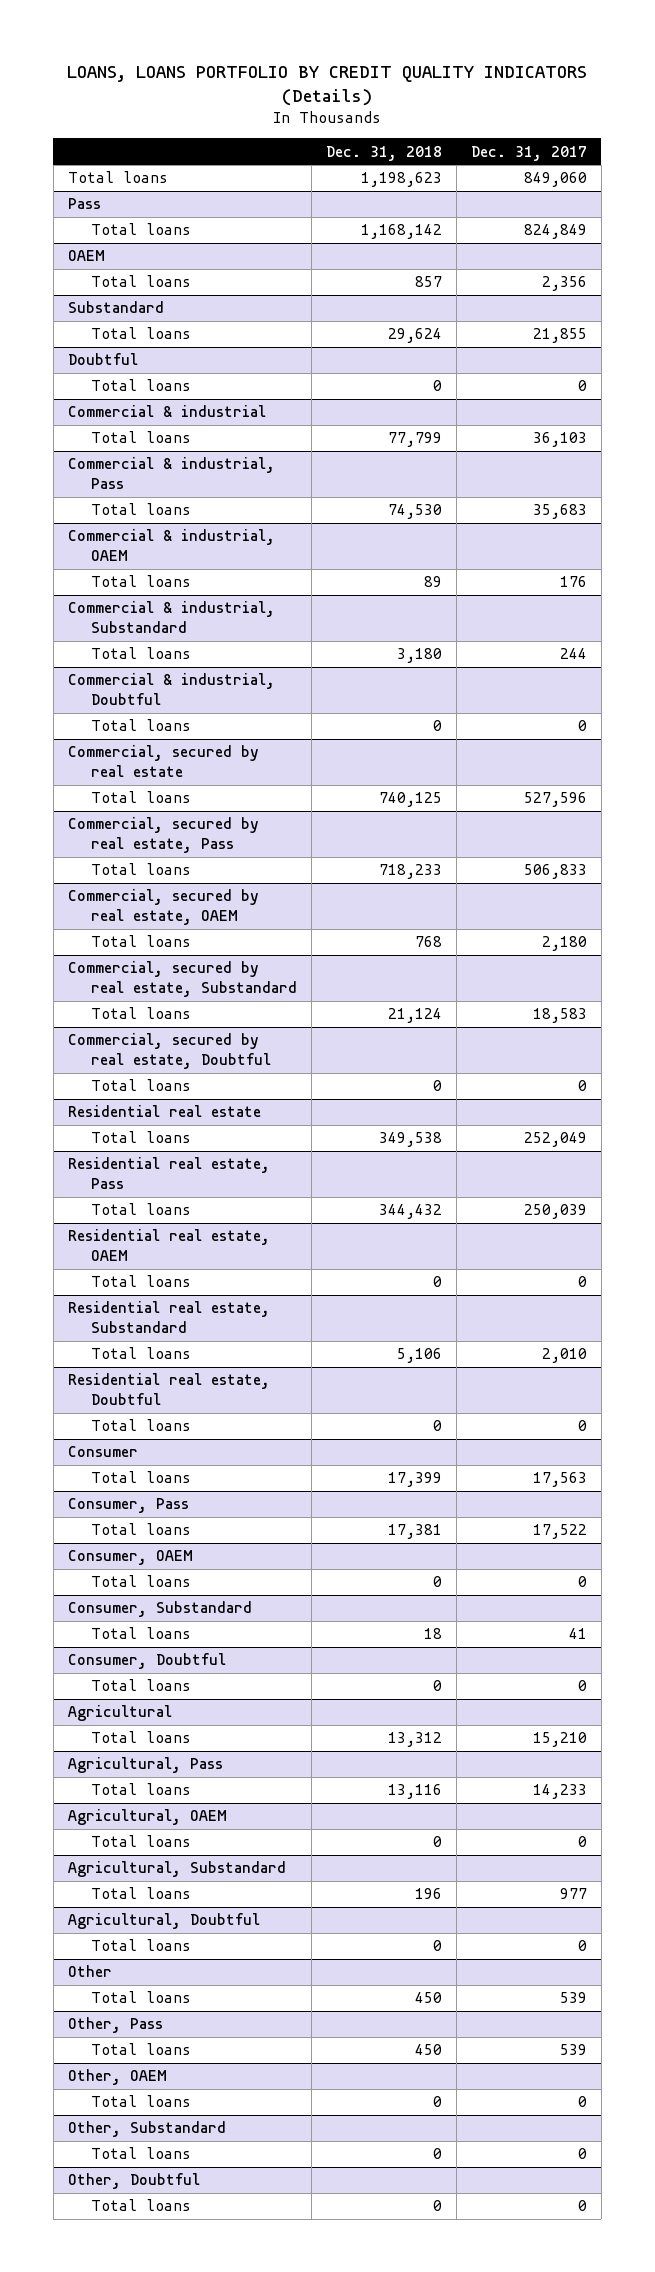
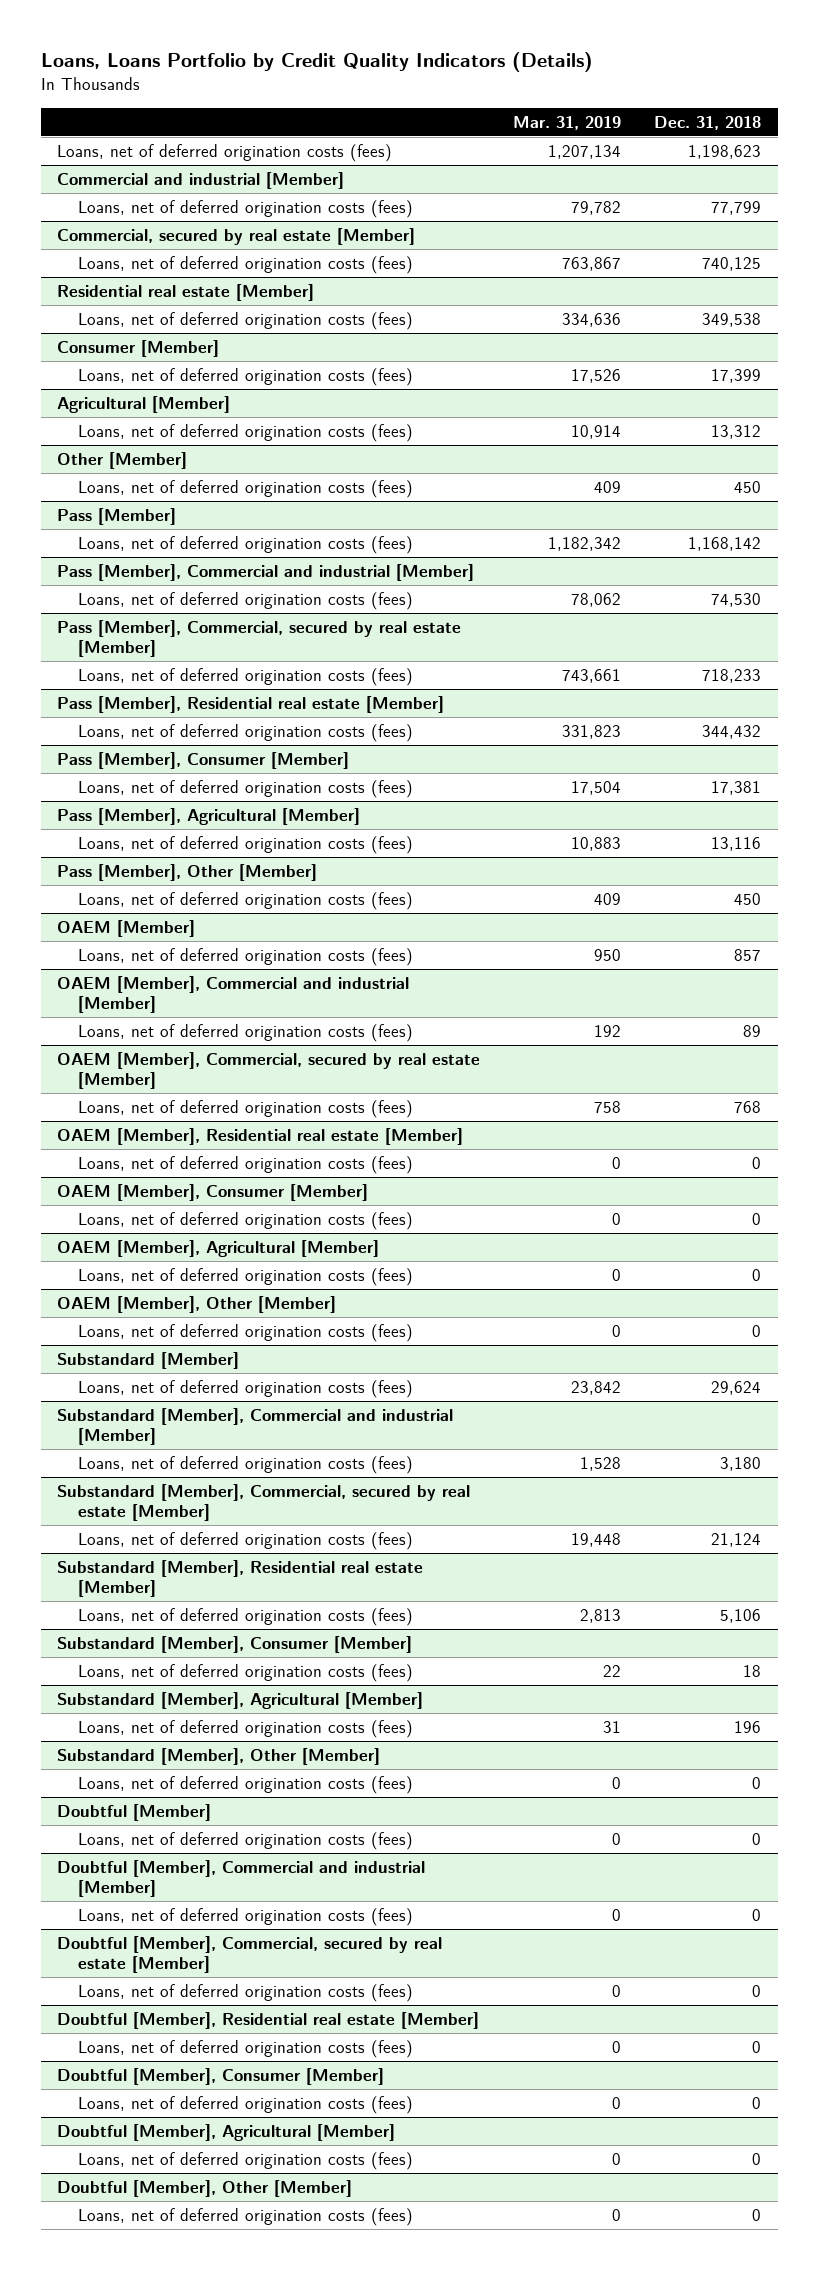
- LOANS, LOANS PORTFOLIO BY CREDIT QUALITY INDICATORS (Details)
+ Loans, Loans Portfolio by Credit Quality Indicators (Details)
- | Dec. 31, 2018 | Dec. 31, 2017
+ | Mar. 31, 2019 | Dec. 31, 2018
- Total loans | 1,198,623 | 849,060
- Pass
- Total loans | 1,168,142 | 824,849
- OAEM
- Total loans | 857 | 2,356
- Substandard
- Total loans | 29,624 | 21,855
- Doubtful
- Total loans | 0 | 0
- Commercial & industrial
- Total loans | 77,799 | 36,103
- Commercial & industrial, Pass
- Total loans | 74,530 | 35,683
- Commercial & industrial, OAEM
- Total loans | 89 | 176
- Commercial & industrial, Substandard
- Total loans | 3,180 | 244
- Commercial & industrial, Doubtful
- Total loans | 0 | 0
- Commercial, secured by real estate
- Total loans | 740,125 | 527,596
- Commercial, secured by real estate, Pass
- Total loans | 718,233 | 506,833
- Commercial, secured by real estate, OAEM
- Total loans | 768 | 2,180
- Commercial, secured by real estate, Substandard
- Total loans | 21,124 | 18,583
- Commercial, secured by real estate, Doubtful
- Total loans | 0 | 0
- Residential real estate
- Total loans | 349,538 | 252,049
- Residential real estate, Pass
- Total loans | 344,432 | 250,039
- Residential real estate, OAEM
- Total loans | 0 | 0
- Residential real estate, Substandard
- Total loans | 5,106 | 2,010
- Residential real estate, Doubtful
- Total loans | 0 | 0
- Consumer
- Total loans | 17,399 | 17,563
- Consumer, Pass
- Total loans | 17,381 | 17,522
- Consumer, OAEM
- Total loans | 0 | 0
- Consumer, Substandard
- Total loans | 18 | 41
- Consumer, Doubtful
- Total loans | 0 | 0
- Agricultural
- Total loans | 13,312 | 15,210
- Agricultural, Pass
- Total loans | 13,116 | 14,233
- Agricultural, OAEM
- Total loans | 0 | 0
- Agricultural, Substandard
- Total loans | 196 | 977
- Agricultural, Doubtful
- Total loans | 0 | 0
- Other
- Total loans | 450 | 539
- Other, Pass
- Total loans | 450 | 539
- Other, OAEM
- Total loans | 0 | 0
- Other, Substandard
- Total loans | 0 | 0
- Other, Doubtful
- Total loans | 0 | 0
+ Loans, net of deferred origination costs (fees) | 1,207,134 | 1,198,623
+ Commercial and industrial [Member]
+ Loans, net of deferred origination costs (fees) | 79,782 | 77,799
+ Commercial, secured by real estate [Member]
+ Loans, net of deferred origination costs (fees) | 763,867 | 740,125
+ Residential real estate [Member]
+ Loans, net of deferred origination costs (fees) | 334,636 | 349,538
+ Consumer [Member]
+ Loans, net of deferred origination costs (fees) | 17,526 | 17,399
+ Agricultural [Member]
+ Loans, net of deferred origination costs (fees) | 10,914 | 13,312
+ Other [Member]
+ Loans, net of deferred origination costs (fees) | 409 | 450
+ Pass [Member]
+ Loans, net of deferred origination costs (fees) | 1,182,342 | 1,168,142
+ Pass [Member], Commercial and industrial [Member]
+ Loans, net of deferred origination costs (fees) | 78,062 | 74,530
+ Pass [Member], Commercial, secured by real estate [Member]
+ Loans, net of deferred origination costs (fees) | 743,661 | 718,233
+ Pass [Member], Residential real estate [Member]
+ Loans, net of deferred origination costs (fees) | 331,823 | 344,432
+ Pass [Member], Consumer [Member]
+ Loans, net of deferred origination costs (fees) | 17,504 | 17,381
+ Pass [Member], Agricultural [Member]
+ Loans, net of deferred origination costs (fees) | 10,883 | 13,116
+ Pass [Member], Other [Member]
+ Loans, net of deferred origination costs (fees) | 409 | 450
+ OAEM [Member]
+ Loans, net of deferred origination costs (fees) | 950 | 857
+ OAEM [Member], Commercial and industrial [Member]
+ Loans, net of deferred origination costs (fees) | 192 | 89
+ OAEM [Member], Commercial, secured by real estate [Member]
+ Loans, net of deferred origination costs (fees) | 758 | 768
+ OAEM [Member], Residential real estate [Member]
+ Loans, net of deferred origination costs (fees) | 0 | 0
+ OAEM [Member], Consumer [Member]
+ Loans, net of deferred origination costs (fees) | 0 | 0
+ OAEM [Member], Agricultural [Member]
+ Loans, net of deferred origination costs (fees) | 0 | 0
+ OAEM [Member], Other [Member]
+ Loans, net of deferred origination costs (fees) | 0 | 0
+ Substandard [Member]
+ Loans, net of deferred origination costs (fees) | 23,842 | 29,624
+ Substandard [Member], Commercial and industrial [Member]
+ Loans, net of deferred origination costs (fees) | 1,528 | 3,180
+ Substandard [Member], Commercial, secured by real estate [Member]
+ Loans, net of deferred origination costs (fees) | 19,448 | 21,124
+ Substandard [Member], Residential real estate [Member]
+ Loans, net of deferred origination costs (fees) | 2,813 | 5,106
+ Substandard [Member], Consumer [Member]
+ Loans, net of deferred origination costs (fees) | 22 | 18
+ Substandard [Member], Agricultural [Member]
+ Loans, net of deferred origination costs (fees) | 31 | 196
+ Substandard [Member], Other [Member]
+ Loans, net of deferred origination costs (fees) | 0 | 0
+ Doubtful [Member]
+ Loans, net of deferred origination costs (fees) | 0 | 0
+ Doubtful [Member], Commercial and industrial [Member]
+ Loans, net of deferred origination costs (fees) | 0 | 0
+ Doubtful [Member], Commercial, secured by real estate [Member]
+ Loans, net of deferred origination costs (fees) | 0 | 0
+ Doubtful [Member], Residential real estate [Member]
+ Loans, net of deferred origination costs (fees) | 0 | 0
+ Doubtful [Member], Consumer [Member]
+ Loans, net of deferred origination costs (fees) | 0 | 0
+ Doubtful [Member], Agricultural [Member]
+ Loans, net of deferred origination costs (fees) | 0 | 0
+ Doubtful [Member], Other [Member]
+ Loans, net of deferred origination costs (fees) | 0 | 0

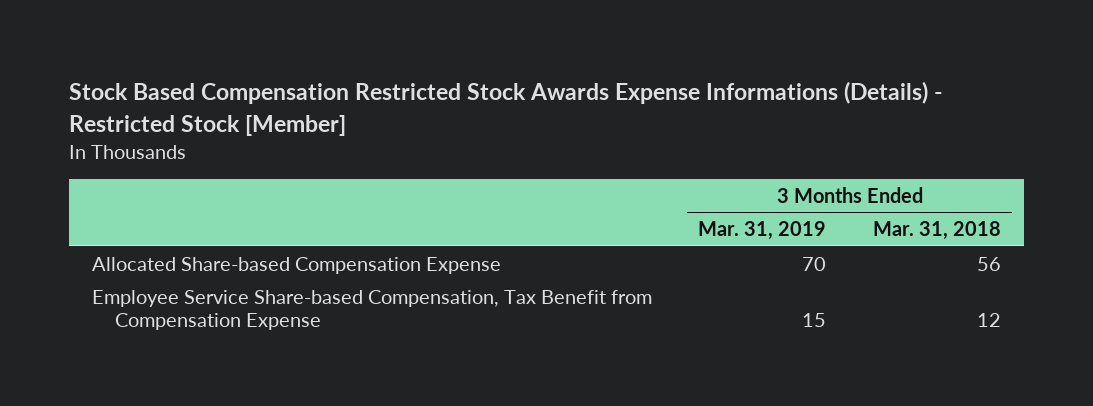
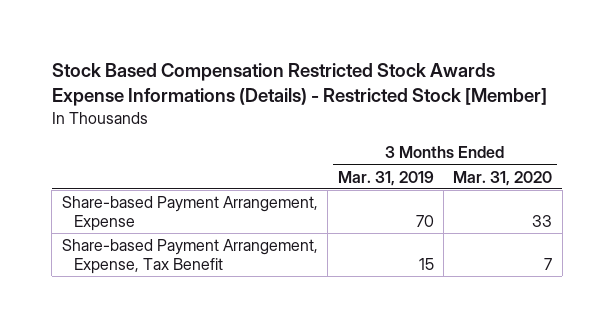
- | 3 Months Ended Mar. 31, 2019 | 3 Months Ended Mar. 31, 2018
+ | 3 Months Ended Mar. 31, 2019 | 3 Months Ended Mar. 31, 2020
- Allocated Share-based Compensation Expense | 70 | 56
- Employee Service Share-based Compensation, Tax Benefit from Compensation Expense | 15 | 12
+ Share-based Payment Arrangement, Expense | 70 | 33
+ Share-based Payment Arrangement, Expense, Tax Benefit | 15 | 7

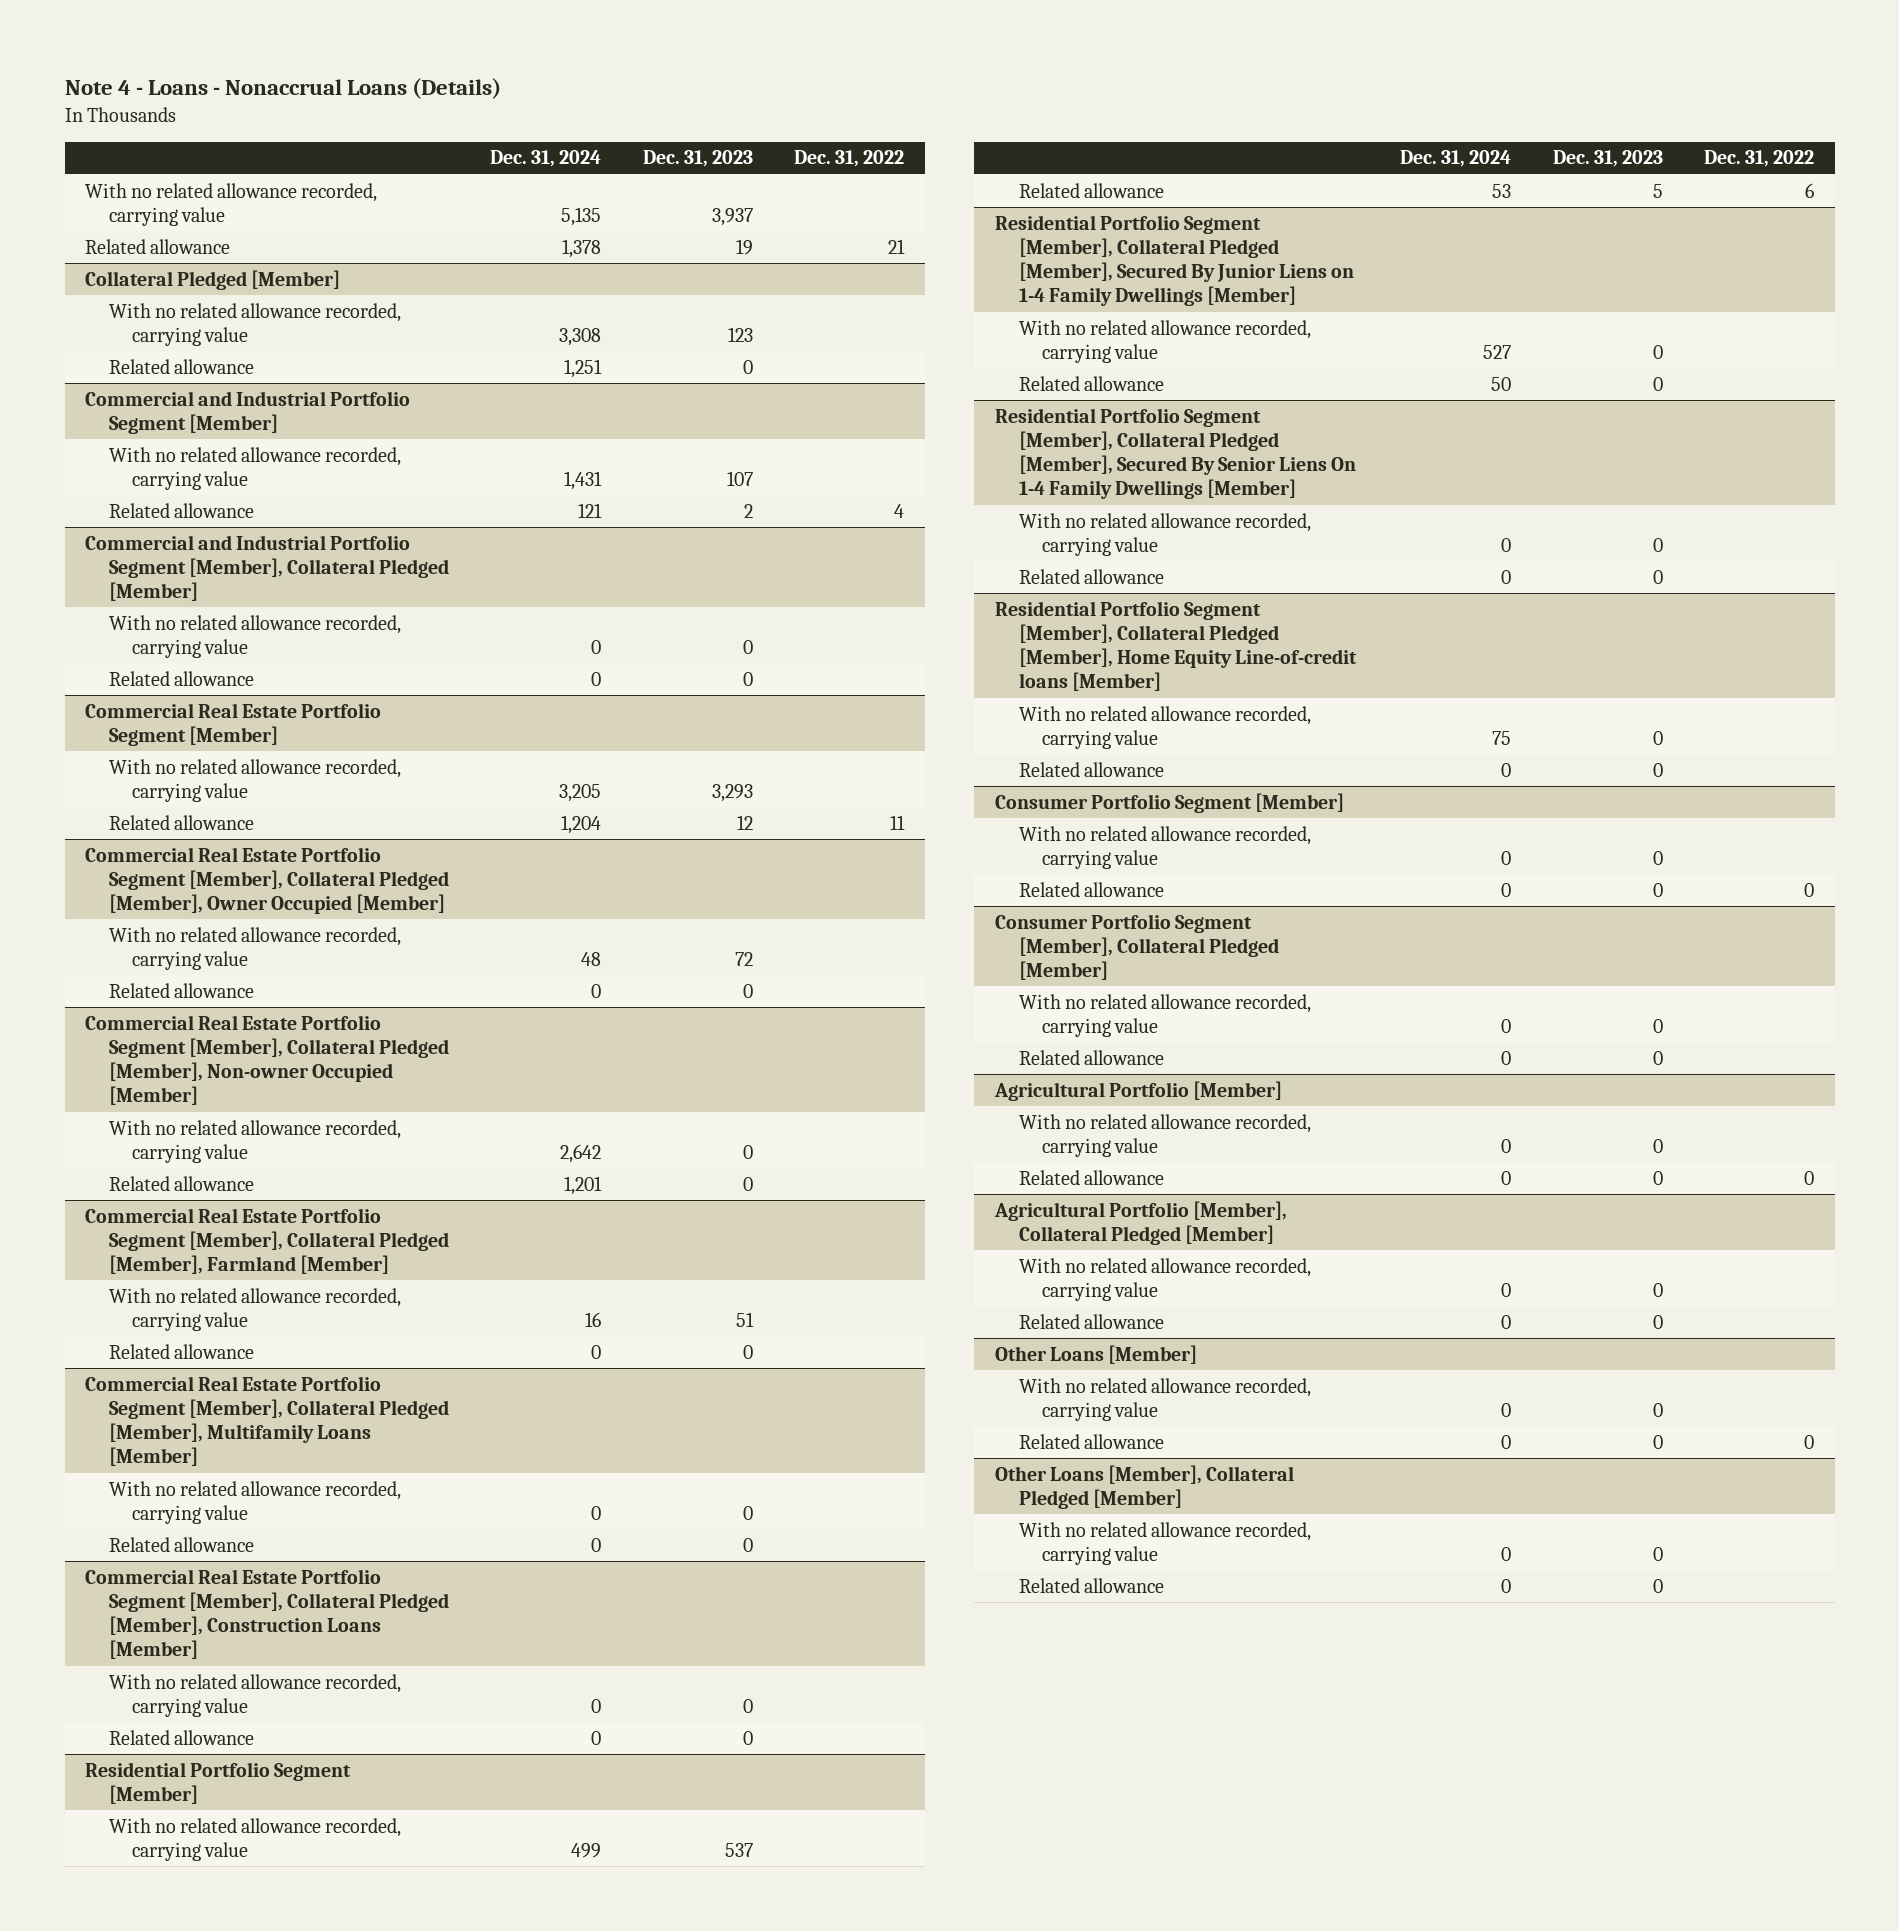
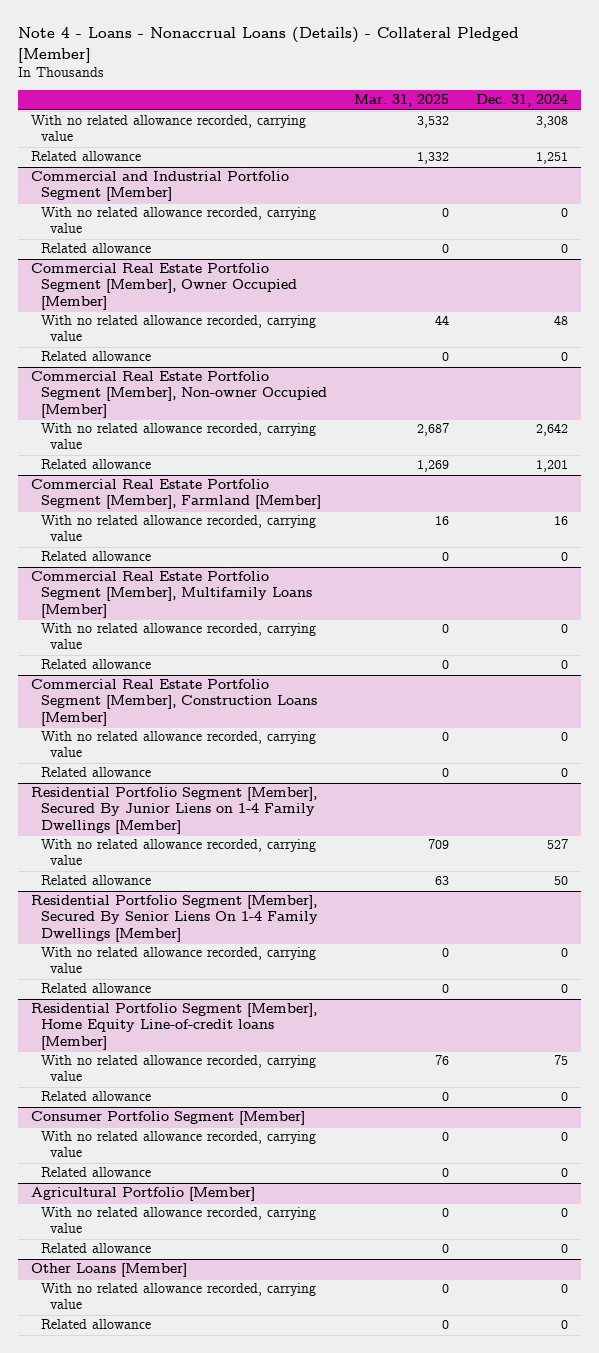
- Note 4 - Loans - Nonaccrual Loans (Details)
+ Note 4 - Loans - Nonaccrual Loans (Details) - Collateral Pledged [Member]
- | Dec. 31, 2024 | Dec. 31, 2023 | Dec. 31, 2022
+ | Mar. 31, 2025 | Dec. 31, 2024
- With no related allowance recorded, carrying value | 5,135 | 3,937 |
- Related allowance | 1,378 | 19 | 21
- Collateral Pledged [Member]
@ Commercial and Industrial Portfolio Segment [Member]
- With no related allowance recorded, carrying value | 1,431 | 107 |
- Related allowance | 121 | 2 | 4
- Commercial and Industrial Portfolio Segment [Member], Collateral Pledged [Member]
- Commercial Real Estate Portfolio Segment [Member]
- With no related allowance recorded, carrying value | 3,205 | 3,293 |
- Related allowance | 1,204 | 12 | 11
- Commercial Real Estate Portfolio Segment [Member], Collateral Pledged [Member], Owner Occupied [Member]
+ Commercial Real Estate Portfolio Segment [Member], Owner Occupied [Member]
- Commercial Real Estate Portfolio Segment [Member], Collateral Pledged [Member], Non-owner Occupied [Member]
+ Commercial Real Estate Portfolio Segment [Member], Non-owner Occupied [Member]
- Commercial Real Estate Portfolio Segment [Member], Collateral Pledged [Member], Farmland [Member]
+ Commercial Real Estate Portfolio Segment [Member], Farmland [Member]
- Commercial Real Estate Portfolio Segment [Member], Collateral Pledged [Member], Multifamily Loans [Member]
+ Commercial Real Estate Portfolio Segment [Member], Multifamily Loans [Member]
- Commercial Real Estate Portfolio Segment [Member], Collateral Pledged [Member], Construction Loans [Member]
+ Commercial Real Estate Portfolio Segment [Member], Construction Loans [Member]
- Residential Portfolio Segment [Member]
- With no related allowance recorded, carrying value | 499 | 537 |
- Related allowance | 53 | 5 | 6
- Residential Portfolio Segment [Member], Collateral Pledged [Member], Secured By Junior Liens on 1-4 Family Dwellings [Member]
+ Residential Portfolio Segment [Member], Secured By Junior Liens on 1-4 Family Dwellings [Member]
- Residential Portfolio Segment [Member], Collateral Pledged [Member], Secured By Senior Liens On 1-4 Family Dwellings [Member]
+ Residential Portfolio Segment [Member], Secured By Senior Liens On 1-4 Family Dwellings [Member]
- Residential Portfolio Segment [Member], Collateral Pledged [Member], Home Equity Line-of-credit loans [Member]
+ Residential Portfolio Segment [Member], Home Equity Line-of-credit loans [Member]
- Consumer Portfolio Segment [Member], Collateral Pledged [Member]
- With no related allowance recorded, carrying value | 0 | 0 |
- Related allowance | 0 | 0 |
- Agricultural Portfolio [Member], Collateral Pledged [Member]
- With no related allowance recorded, carrying value | 0 | 0 |
- Related allowance | 0 | 0 |
- Other Loans [Member], Collateral Pledged [Member]
- With no related allowance recorded, carrying value | 0 | 0 |
- Related allowance | 0 | 0 |

